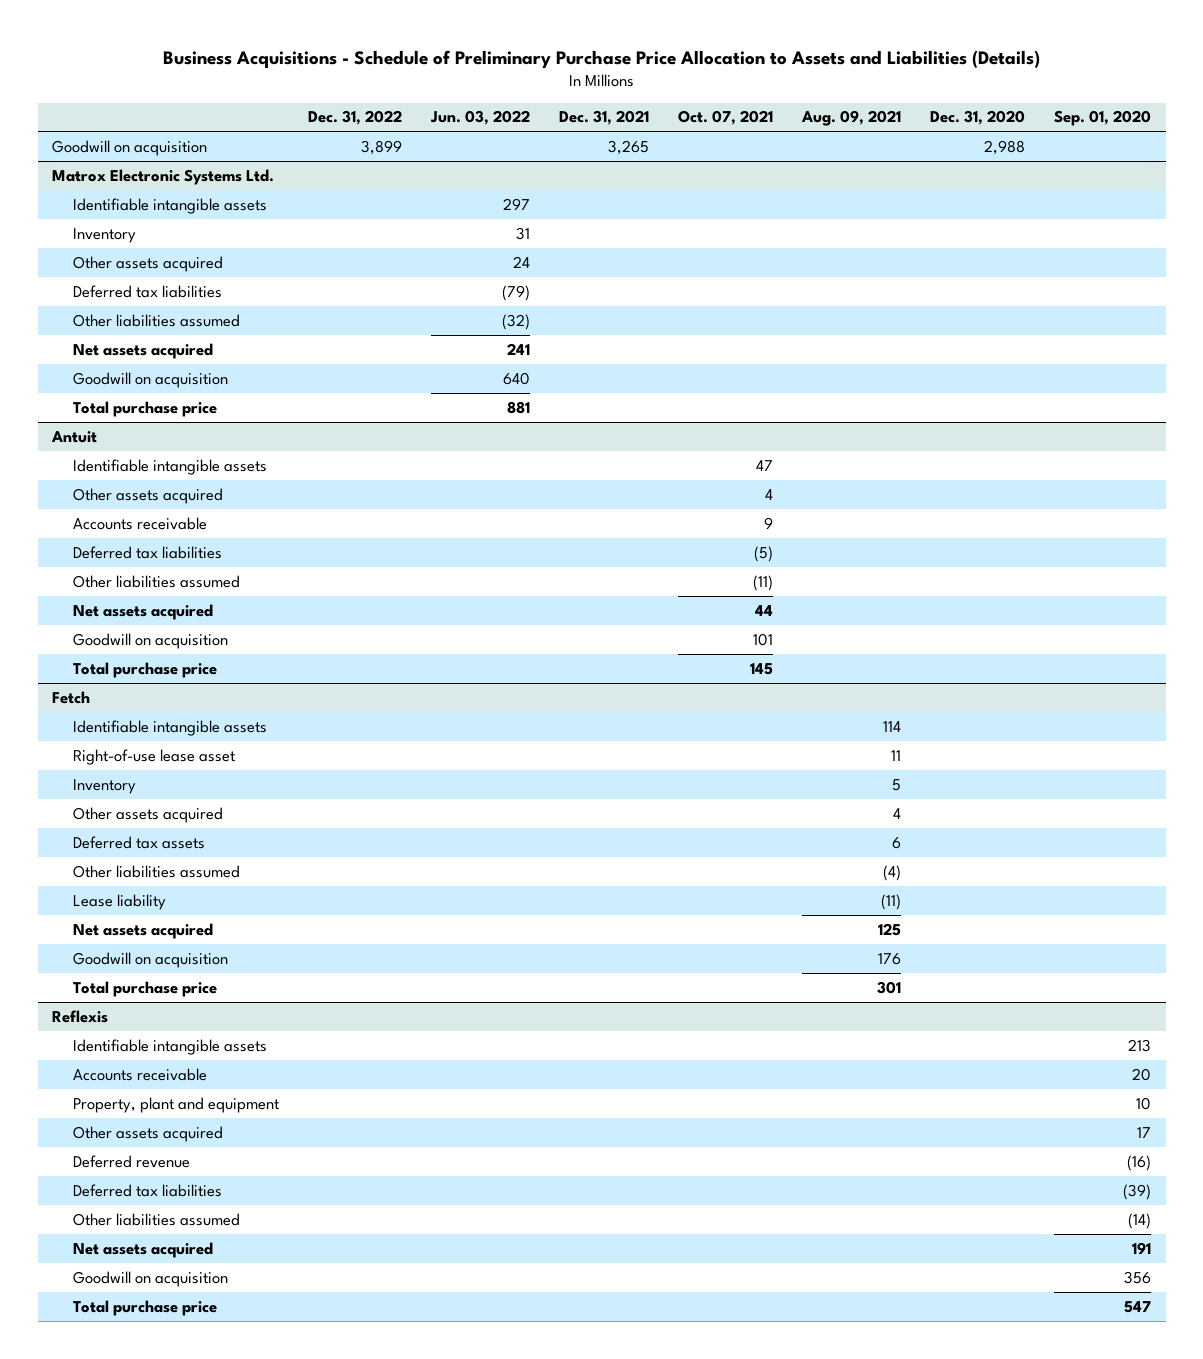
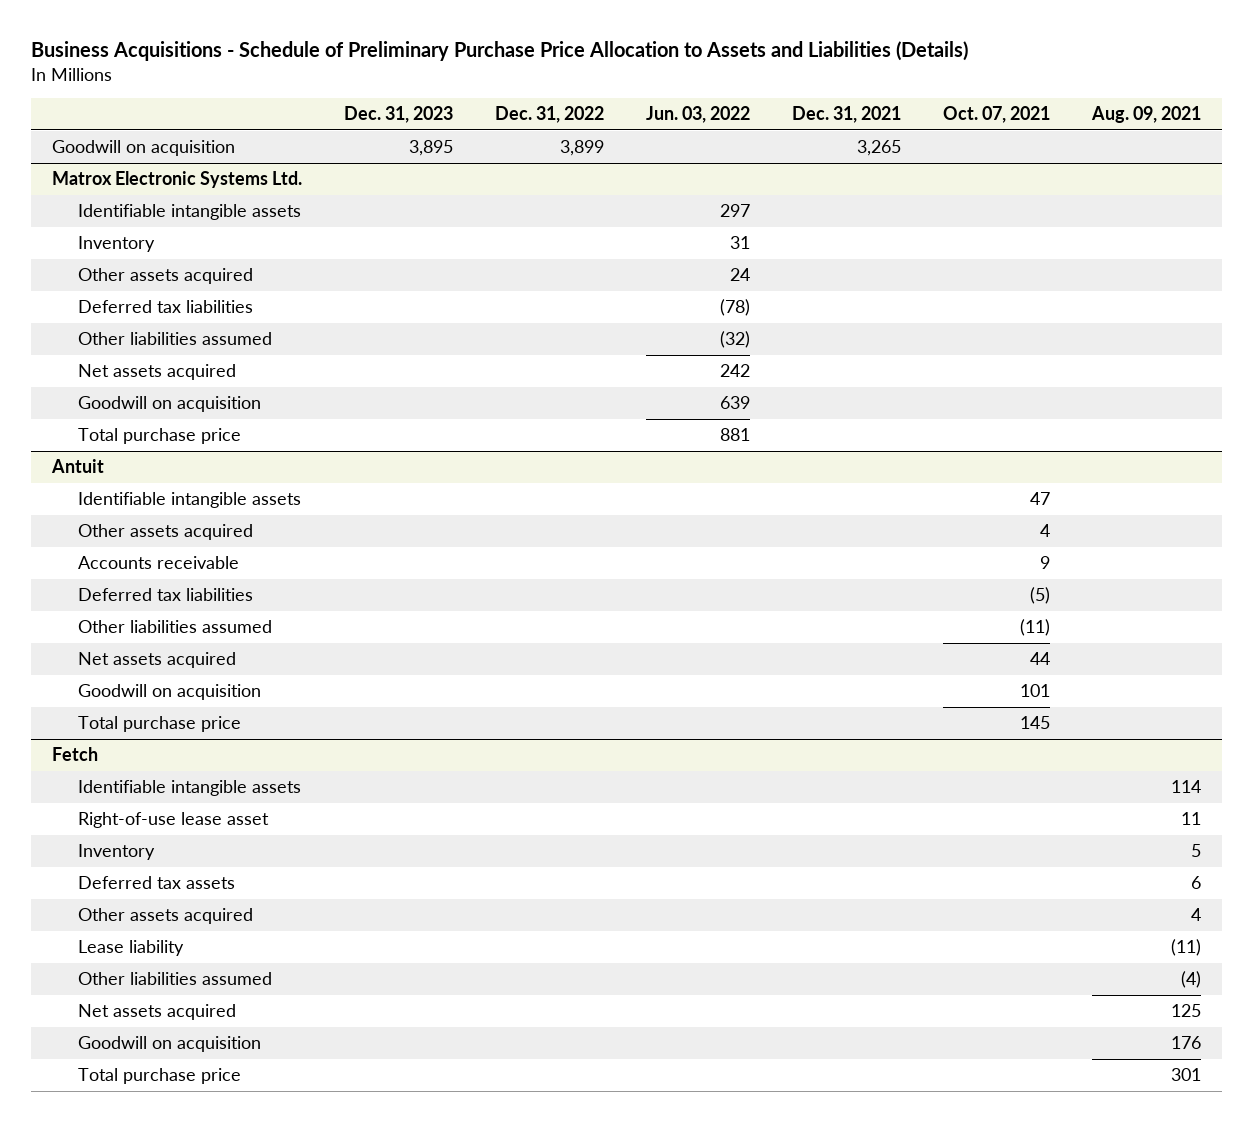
- | Dec. 31, 2022 | Jun. 03, 2022 | Dec. 31, 2021 | Oct. 07, 2021 | Aug. 09, 2021 | Dec. 31, 2020 | Sep. 01, 2020
+ | Dec. 31, 2023 | Dec. 31, 2022 | Jun. 03, 2022 | Dec. 31, 2021 | Oct. 07, 2021 | Aug. 09, 2021
@ Matrox Electronic Systems Ltd.
- Deferred tax liabilities | | (79) | | | | |
+ Deferred tax liabilities | | | (78) | | |
- Net assets acquired | | 241 | | | | |
- Goodwill on acquisition | | 640 | | | | |
+ Net assets acquired | | | 242 | | |
+ Goodwill on acquisition | | | 639 | | |
@ Fetch
moved down: Other assets acquired | | | | | | 4
moved down: Other liabilities assumed | | | | | | (4)
- Reflexis
- Identifiable intangible assets | | | | | | | 213
- Accounts receivable | | | | | | | 20
- Property, plant and equipment | | | | | | | 10
- Other assets acquired | | | | | | | 17
- Deferred revenue | | | | | | | (16)
- Deferred tax liabilities | | | | | | | (39)
- Other liabilities assumed | | | | | | | (14)
- Net assets acquired | | | | | | | 191
- Goodwill on acquisition | | | | | | | 356
- Total purchase price | | | | | | | 547

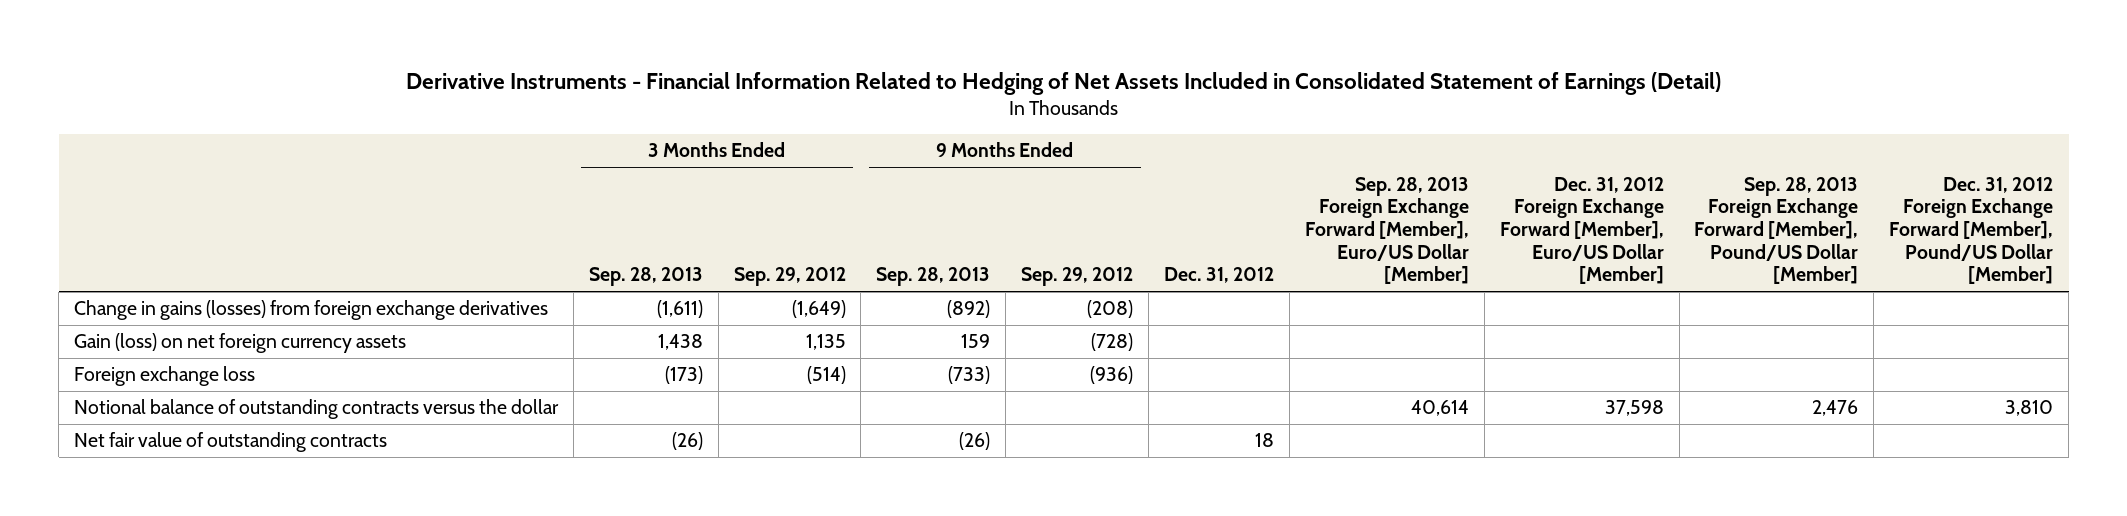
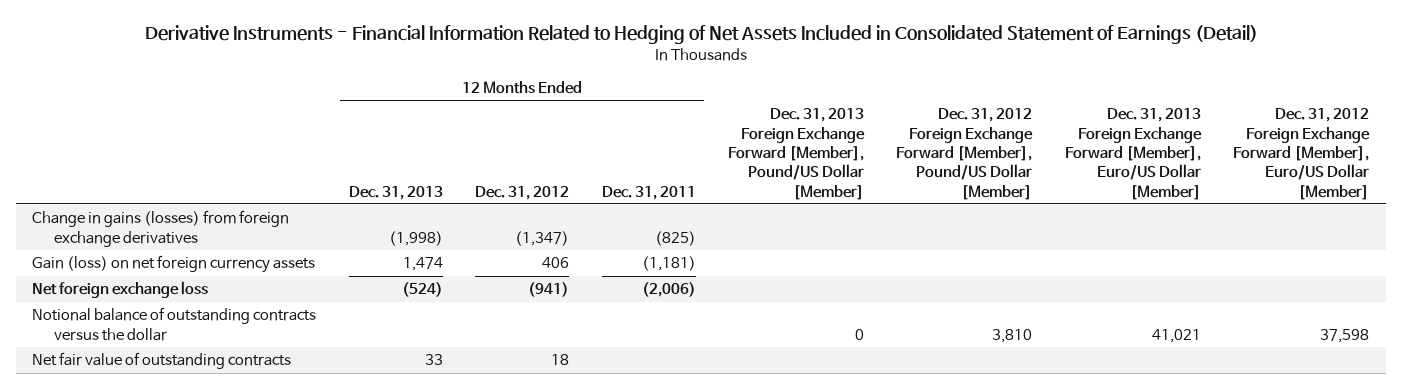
- | 3 Months Ended Sep. 28, 2013 | 3 Months Ended Sep. 29, 2012 | 9 Months Ended Sep. 28, 2013 | 9 Months Ended Sep. 29, 2012 | Dec. 31, 2012 | Sep. 28, 2013 Foreign Exchange Forward [Member], Euro/US Dollar [Member] | Dec. 31, 2012 Foreign Exchange Forward [Member], Euro/US Dollar [Member] | Sep. 28, 2013 Foreign Exchange Forward [Member], Pound/US Dollar [Member] | Dec. 31, 2012 Foreign Exchange Forward [Member], Pound/US Dollar [Member]
+ | 12 Months Ended Dec. 31, 2013 | 12 Months Ended Dec. 31, 2012 | 12 Months Ended Dec. 31, 2011 | Dec. 31, 2013 Foreign Exchange Forward [Member], Pound/US Dollar [Member] | Dec. 31, 2012 Foreign Exchange Forward [Member], Pound/US Dollar [Member] | Dec. 31, 2013 Foreign Exchange Forward [Member], Euro/US Dollar [Member] | Dec. 31, 2012 Foreign Exchange Forward [Member], Euro/US Dollar [Member]
- Foreign exchange loss | (173) | (514) | (733) | (936) | | | | |
+ Net foreign exchange loss | (524) | (941) | (2,006) | | | |

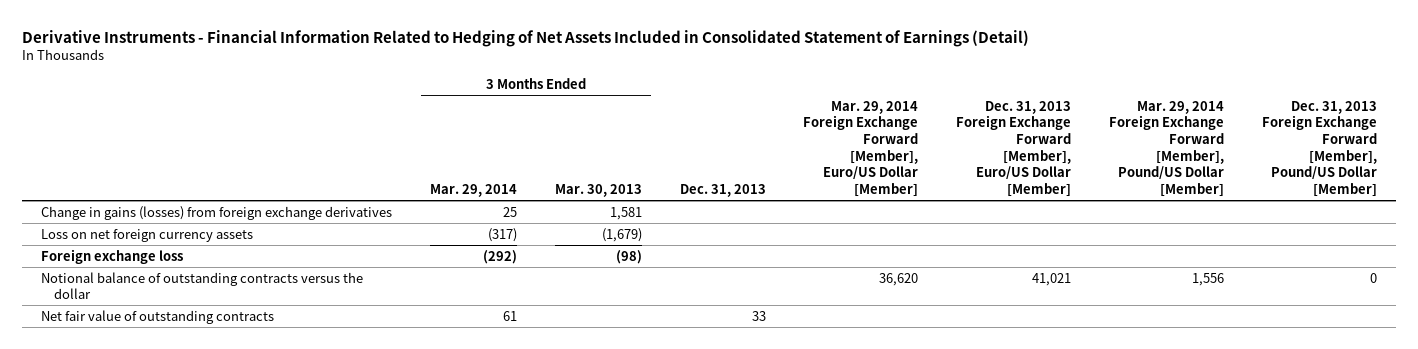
- | 12 Months Ended Dec. 31, 2013 | 12 Months Ended Dec. 31, 2012 | 12 Months Ended Dec. 31, 2011 | Dec. 31, 2013 Foreign Exchange Forward [Member], Pound/US Dollar [Member] | Dec. 31, 2012 Foreign Exchange Forward [Member], Pound/US Dollar [Member] | Dec. 31, 2013 Foreign Exchange Forward [Member], Euro/US Dollar [Member] | Dec. 31, 2012 Foreign Exchange Forward [Member], Euro/US Dollar [Member]
+ | 3 Months Ended Mar. 29, 2014 | 3 Months Ended Mar. 30, 2013 | Dec. 31, 2013 | Mar. 29, 2014 Foreign Exchange Forward [Member], Euro/US Dollar [Member] | Dec. 31, 2013 Foreign Exchange Forward [Member], Euro/US Dollar [Member] | Mar. 29, 2014 Foreign Exchange Forward [Member], Pound/US Dollar [Member] | Dec. 31, 2013 Foreign Exchange Forward [Member], Pound/US Dollar [Member]
- Gain (loss) on net foreign currency assets | 1,474 | 406 | (1,181) | | | |
- Net foreign exchange loss | (524) | (941) | (2,006) | | | |
+ Loss on net foreign currency assets | (317) | (1,679) | | | | |
+ Foreign exchange loss | (292) | (98) | | | | |

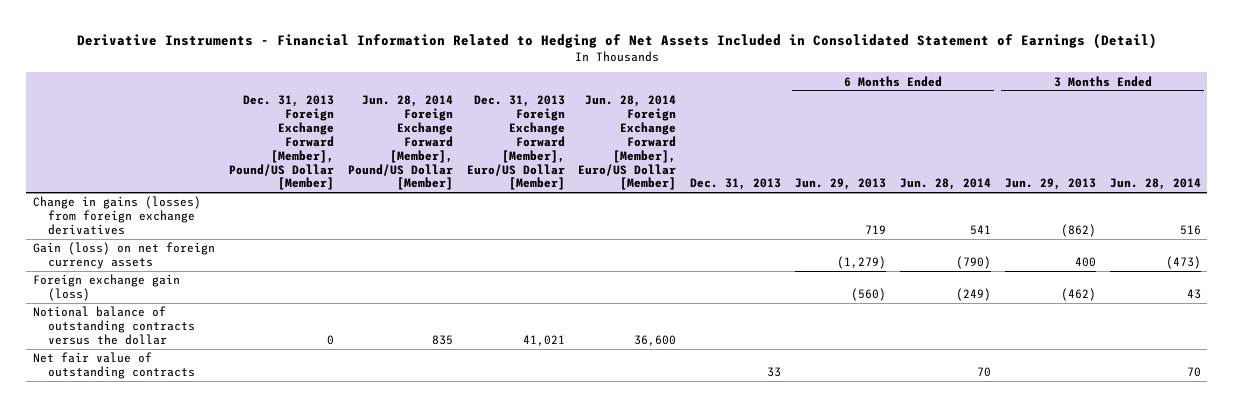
- | 3 Months Ended Mar. 29, 2014 | 3 Months Ended Mar. 30, 2013 | Dec. 31, 2013 | Mar. 29, 2014 Foreign Exchange Forward [Member], Euro/US Dollar [Member] | Dec. 31, 2013 Foreign Exchange Forward [Member], Euro/US Dollar [Member] | Mar. 29, 2014 Foreign Exchange Forward [Member], Pound/US Dollar [Member] | Dec. 31, 2013 Foreign Exchange Forward [Member], Pound/US Dollar [Member]
+ | Dec. 31, 2013 Foreign Exchange Forward [Member], Pound/US Dollar [Member] | Jun. 28, 2014 Foreign Exchange Forward [Member], Pound/US Dollar [Member] | Dec. 31, 2013 Foreign Exchange Forward [Member], Euro/US Dollar [Member] | Jun. 28, 2014 Foreign Exchange Forward [Member], Euro/US Dollar [Member] | Dec. 31, 2013 | 6 Months Ended Jun. 29, 2013 | 6 Months Ended Jun. 28, 2014 | 3 Months Ended Jun. 29, 2013 | 3 Months Ended Jun. 28, 2014
- Loss on net foreign currency assets | (317) | (1,679) | | | | |
- Foreign exchange loss | (292) | (98) | | | | |
+ Gain (loss) on net foreign currency assets | | | | | | (1,279) | (790) | 400 | (473)
+ Foreign exchange gain (loss) | | | | | | (560) | (249) | (462) | 43

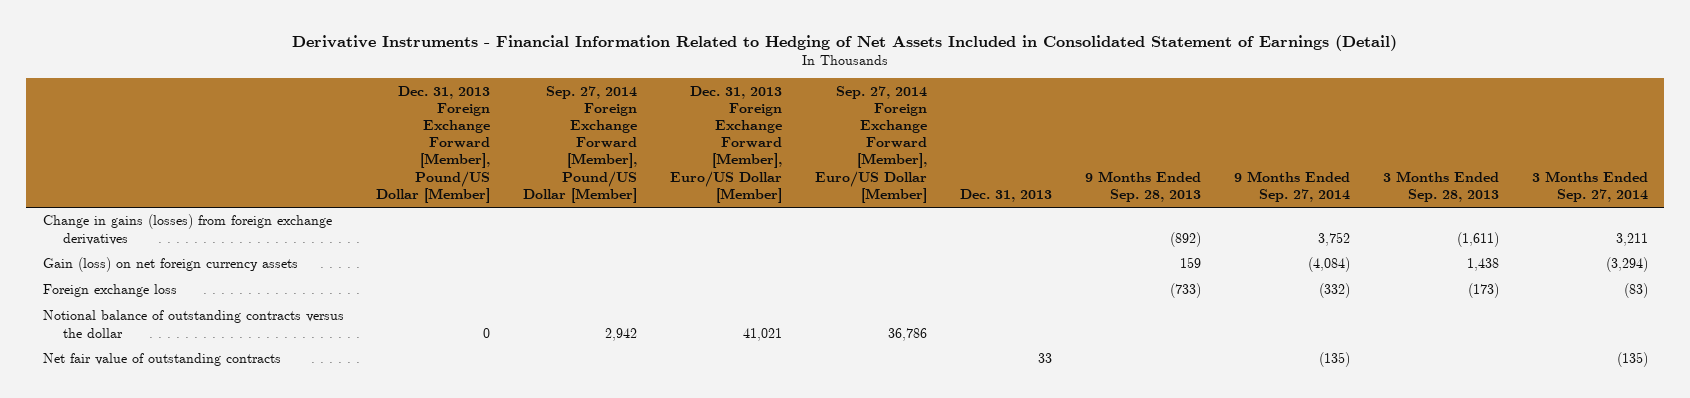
- | Dec. 31, 2013 Foreign Exchange Forward [Member], Pound/US Dollar [Member] | Jun. 28, 2014 Foreign Exchange Forward [Member], Pound/US Dollar [Member] | Dec. 31, 2013 Foreign Exchange Forward [Member], Euro/US Dollar [Member] | Jun. 28, 2014 Foreign Exchange Forward [Member], Euro/US Dollar [Member] | Dec. 31, 2013 | 6 Months Ended Jun. 29, 2013 | 6 Months Ended Jun. 28, 2014 | 3 Months Ended Jun. 29, 2013 | 3 Months Ended Jun. 28, 2014
+ | Dec. 31, 2013 Foreign Exchange Forward [Member], Pound/US Dollar [Member] | Sep. 27, 2014 Foreign Exchange Forward [Member], Pound/US Dollar [Member] | Dec. 31, 2013 Foreign Exchange Forward [Member], Euro/US Dollar [Member] | Sep. 27, 2014 Foreign Exchange Forward [Member], Euro/US Dollar [Member] | Dec. 31, 2013 | 9 Months Ended Sep. 28, 2013 | 9 Months Ended Sep. 27, 2014 | 3 Months Ended Sep. 28, 2013 | 3 Months Ended Sep. 27, 2014
- Foreign exchange gain (loss) | | | | | | (560) | (249) | (462) | 43
+ Foreign exchange loss | | | | | | (733) | (332) | (173) | (83)

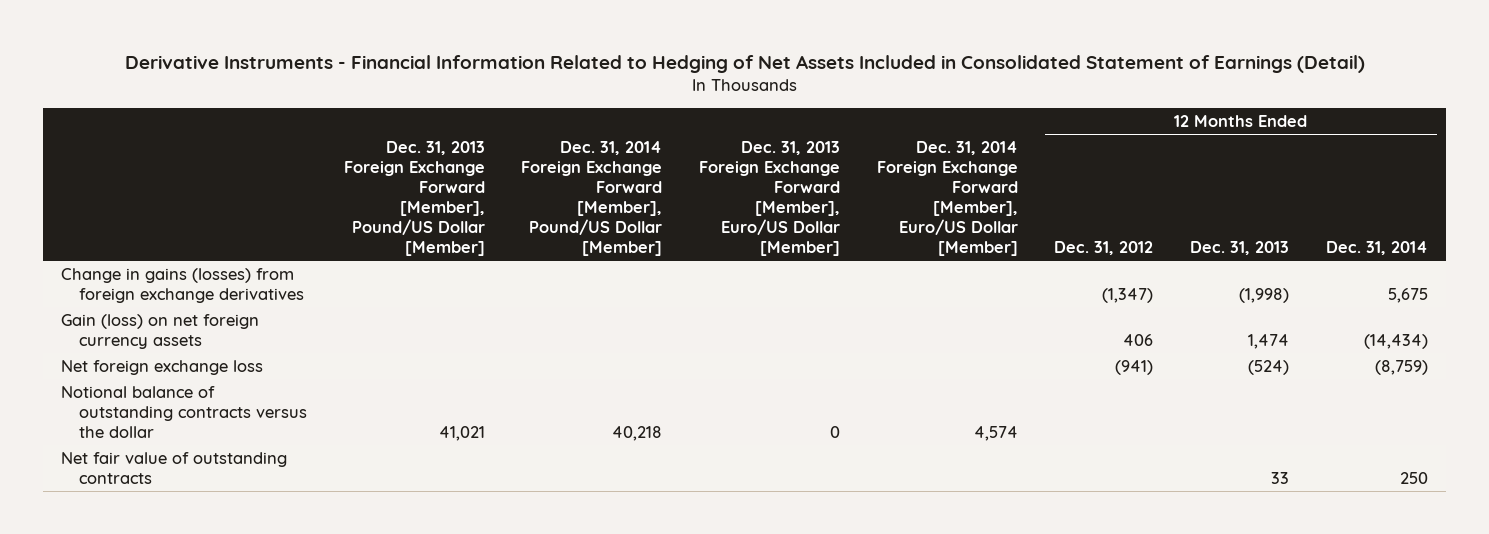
- | Dec. 31, 2013 Foreign Exchange Forward [Member], Pound/US Dollar [Member] | Sep. 27, 2014 Foreign Exchange Forward [Member], Pound/US Dollar [Member] | Dec. 31, 2013 Foreign Exchange Forward [Member], Euro/US Dollar [Member] | Sep. 27, 2014 Foreign Exchange Forward [Member], Euro/US Dollar [Member] | Dec. 31, 2013 | 9 Months Ended Sep. 28, 2013 | 9 Months Ended Sep. 27, 2014 | 3 Months Ended Sep. 28, 2013 | 3 Months Ended Sep. 27, 2014
+ | Dec. 31, 2013 Foreign Exchange Forward [Member], Pound/US Dollar [Member] | Dec. 31, 2014 Foreign Exchange Forward [Member], Pound/US Dollar [Member] | Dec. 31, 2013 Foreign Exchange Forward [Member], Euro/US Dollar [Member] | Dec. 31, 2014 Foreign Exchange Forward [Member], Euro/US Dollar [Member] | 12 Months Ended Dec. 31, 2012 | 12 Months Ended Dec. 31, 2013 | 12 Months Ended Dec. 31, 2014
- Foreign exchange loss | | | | | | (733) | (332) | (173) | (83)
- Notional balance of outstanding contracts versus the dollar | 0 | 2,942 | 41,021 | 36,786 | | | | |
+ Net foreign exchange loss | | | | | (941) | (524) | (8,759)
+ Notional balance of outstanding contracts versus the dollar | 41,021 | 40,218 | 0 | 4,574 | | |

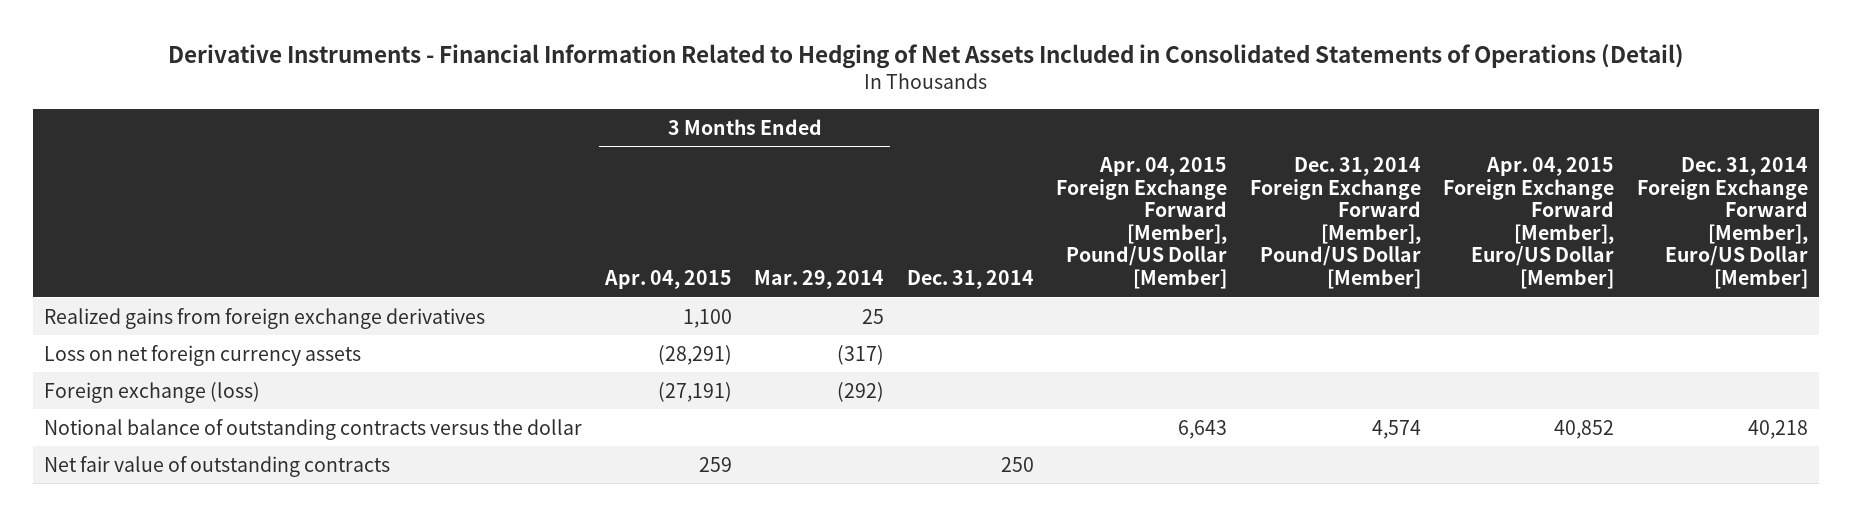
- Derivative Instruments - Financial Information Related to Hedging of Net Assets Included in Consolidated Statement of Earnings (Detail)
+ Derivative Instruments - Financial Information Related to Hedging of Net Assets Included in Consolidated Statements of Operations (Detail)
- | Dec. 31, 2013 Foreign Exchange Forward [Member], Pound/US Dollar [Member] | Dec. 31, 2014 Foreign Exchange Forward [Member], Pound/US Dollar [Member] | Dec. 31, 2013 Foreign Exchange Forward [Member], Euro/US Dollar [Member] | Dec. 31, 2014 Foreign Exchange Forward [Member], Euro/US Dollar [Member] | 12 Months Ended Dec. 31, 2012 | 12 Months Ended Dec. 31, 2013 | 12 Months Ended Dec. 31, 2014
+ | 3 Months Ended Apr. 04, 2015 | 3 Months Ended Mar. 29, 2014 | Dec. 31, 2014 | Apr. 04, 2015 Foreign Exchange Forward [Member], Pound/US Dollar [Member] | Dec. 31, 2014 Foreign Exchange Forward [Member], Pound/US Dollar [Member] | Apr. 04, 2015 Foreign Exchange Forward [Member], Euro/US Dollar [Member] | Dec. 31, 2014 Foreign Exchange Forward [Member], Euro/US Dollar [Member]
- Change in gains (losses) from foreign exchange derivatives | | | | | (1,347) | (1,998) | 5,675
- Gain (loss) on net foreign currency assets | | | | | 406 | 1,474 | (14,434)
- Net foreign exchange loss | | | | | (941) | (524) | (8,759)
- Notional balance of outstanding contracts versus the dollar | 41,021 | 40,218 | 0 | 4,574 | | |
+ Realized gains from foreign exchange derivatives | 1,100 | 25 | | | | |
+ Loss on net foreign currency assets | (28,291) | (317) | | | | |
+ Foreign exchange (loss) | (27,191) | (292) | | | | |
+ Notional balance of outstanding contracts versus the dollar | | | | 6,643 | 4,574 | 40,852 | 40,218

